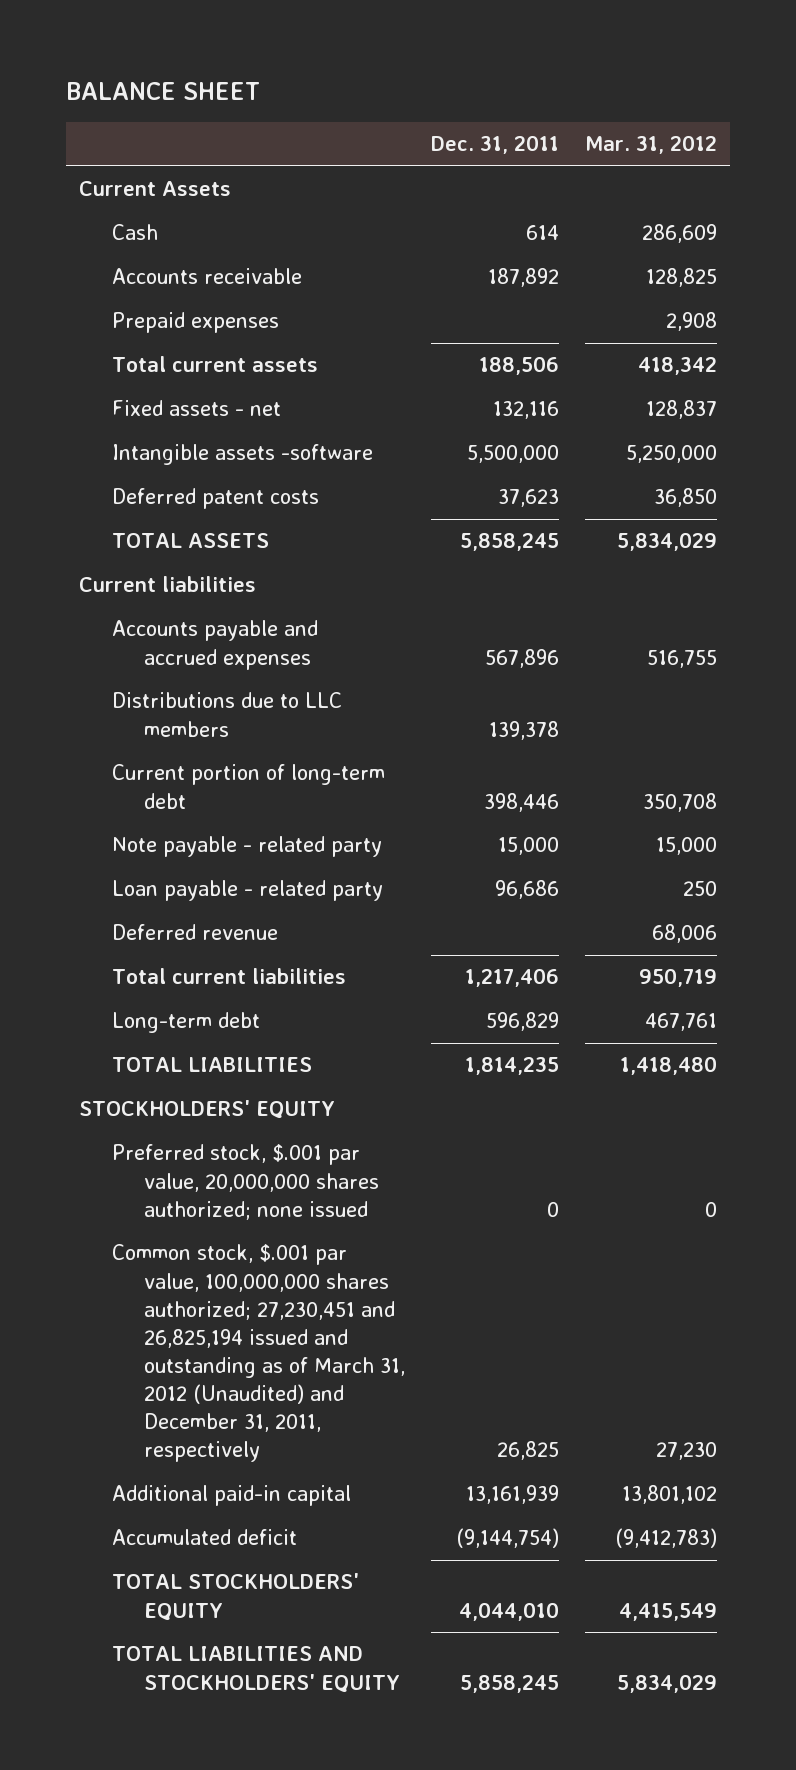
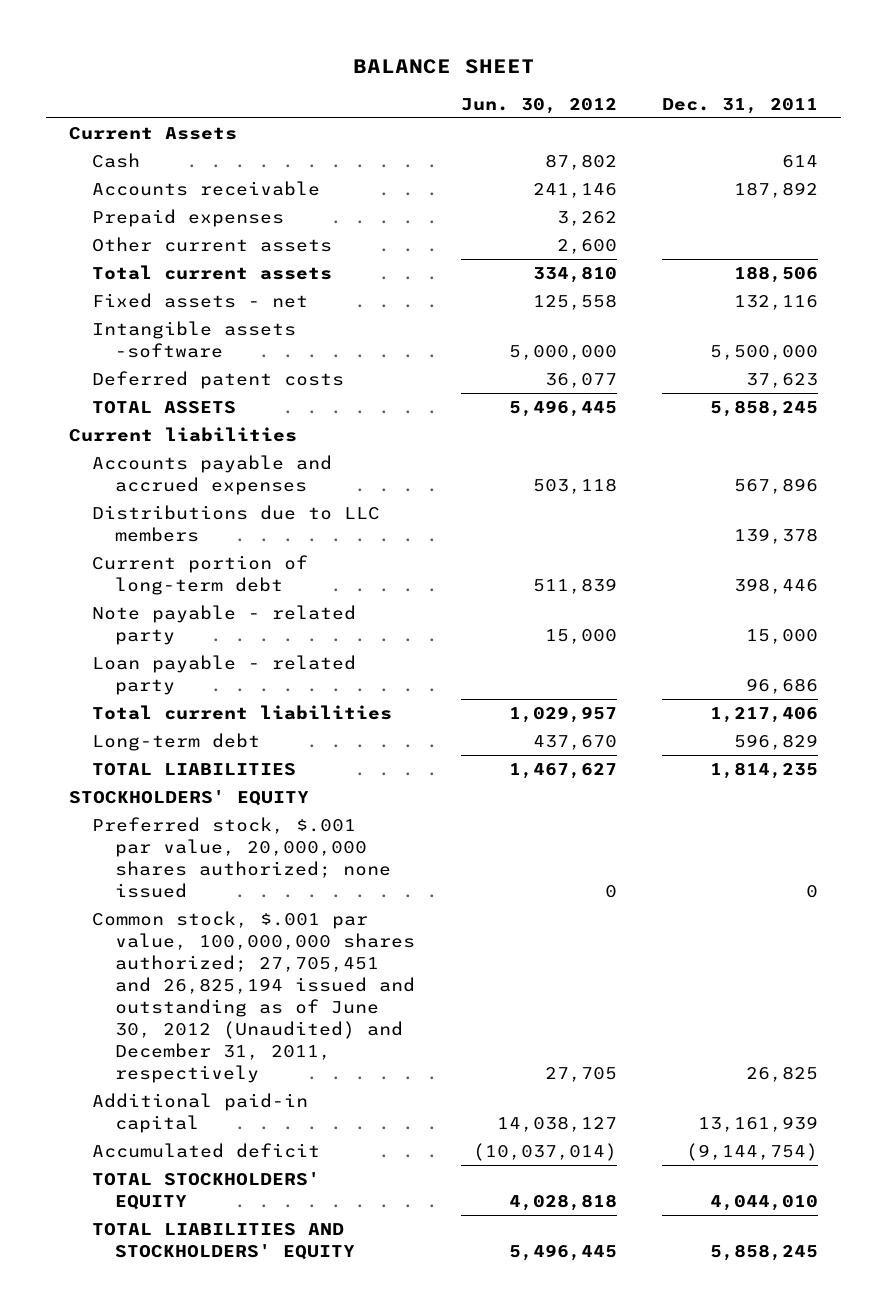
- | Dec. 31, 2011 | Mar. 31, 2012
+ | Jun. 30, 2012 | Dec. 31, 2011
+ Other current assets | 2,600 |
- Deferred revenue | | 68,006
- Common stock, $.001 par value, 100,000,000 shares authorized; 27,230,451 and 26,825,194 issued and outstanding as of March 31, 2012 (Unaudited) and December 31, 2011, respectively | 26,825 | 27,230
+ Common stock, $.001 par value, 100,000,000 shares authorized; 27,705,451 and 26,825,194 issued and outstanding as of June 30, 2012 (Unaudited) and December 31, 2011, respectively | 27,705 | 26,825

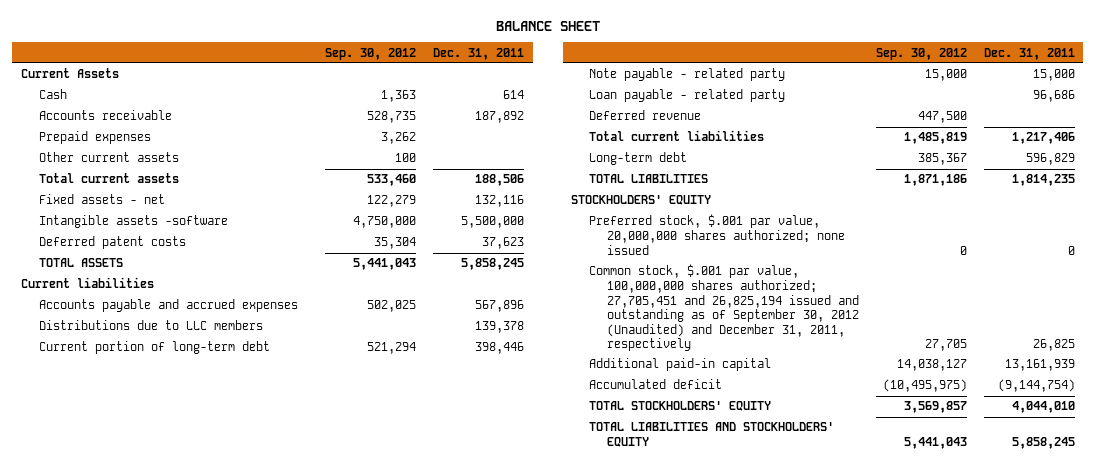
- | Jun. 30, 2012 | Dec. 31, 2011
+ | Sep. 30, 2012 | Dec. 31, 2011
+ Deferred revenue | 447,500 |
- Common stock, $.001 par value, 100,000,000 shares authorized; 27,705,451 and 26,825,194 issued and outstanding as of June 30, 2012 (Unaudited) and December 31, 2011, respectively | 27,705 | 26,825
+ Common stock, $.001 par value, 100,000,000 shares authorized; 27,705,451 and 26,825,194 issued and outstanding as of September 30, 2012 (Unaudited) and December 31, 2011, respectively | 27,705 | 26,825

